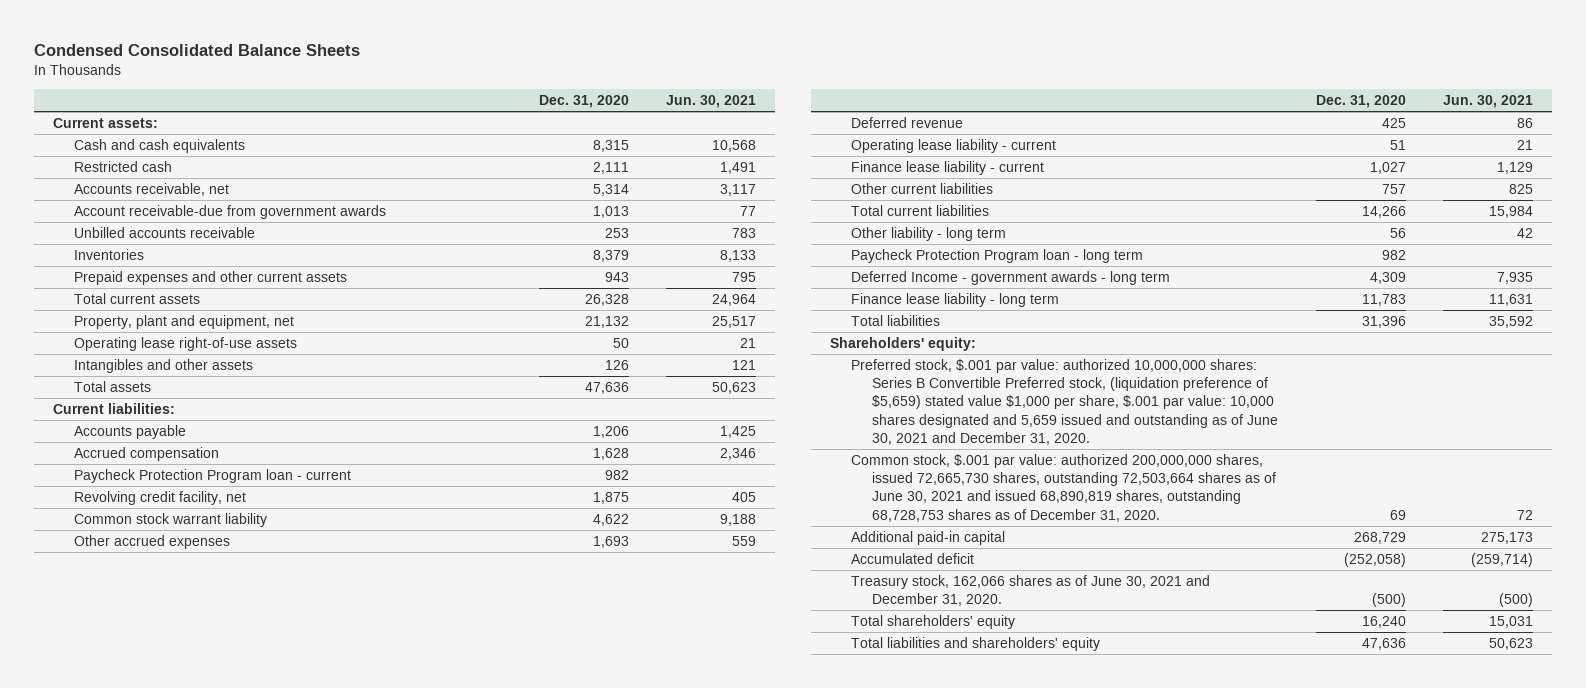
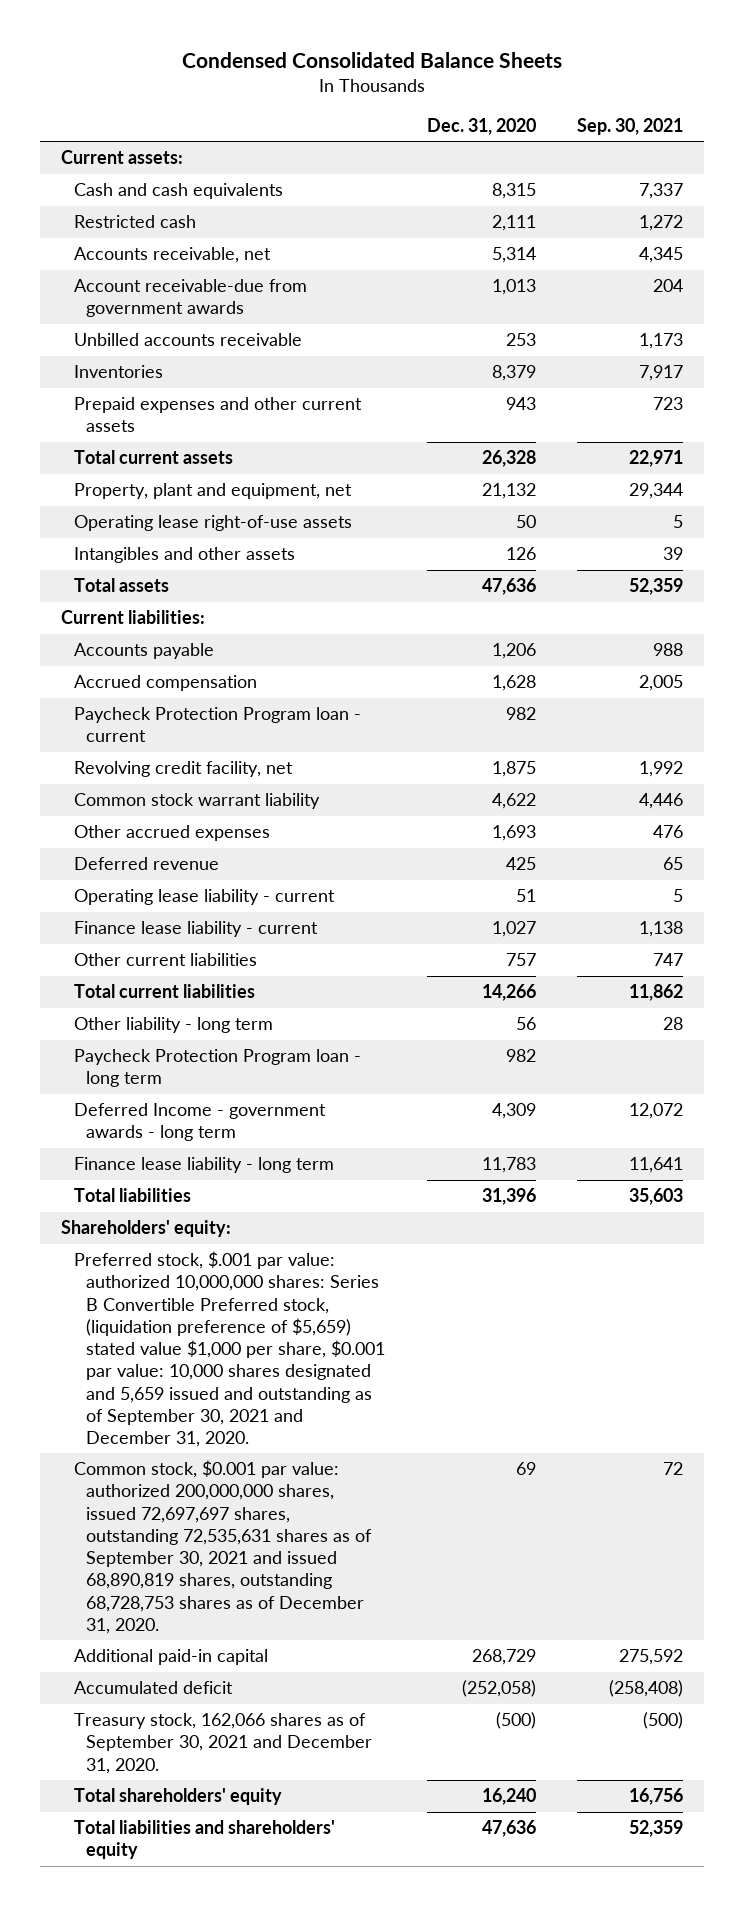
- | Dec. 31, 2020 | Jun. 30, 2021
+ | Dec. 31, 2020 | Sep. 30, 2021
- Preferred stock, $.001 par value: authorized 10,000,000 shares: Series B Convertible Preferred stock, (liquidation preference of $5,659) stated value $1,000 per share, $.001 par value: 10,000 shares designated and 5,659 issued and outstanding as of June 30, 2021 and December 31, 2020.
- Common stock, $.001 par value: authorized 200,000,000 shares, issued 72,665,730 shares, outstanding 72,503,664 shares as of June 30, 2021 and issued 68,890,819 shares, outstanding 68,728,753 shares as of December 31, 2020. | 69 | 72
+ Preferred stock, $.001 par value: authorized 10,000,000 shares: Series B Convertible Preferred stock, (liquidation preference of $5,659) stated value $1,000 per share, $0.001 par value: 10,000 shares designated and 5,659 issued and outstanding as of September 30, 2021 and December 31, 2020.
+ Common stock, $0.001 par value: authorized 200,000,000 shares, issued 72,697,697 shares, outstanding 72,535,631 shares as of September 30, 2021 and issued 68,890,819 shares, outstanding 68,728,753 shares as of December 31, 2020. | 69 | 72
- Treasury stock, 162,066 shares as of June 30, 2021 and December 31, 2020. | (500) | (500)
+ Treasury stock, 162,066 shares as of September 30, 2021 and December 31, 2020. | (500) | (500)

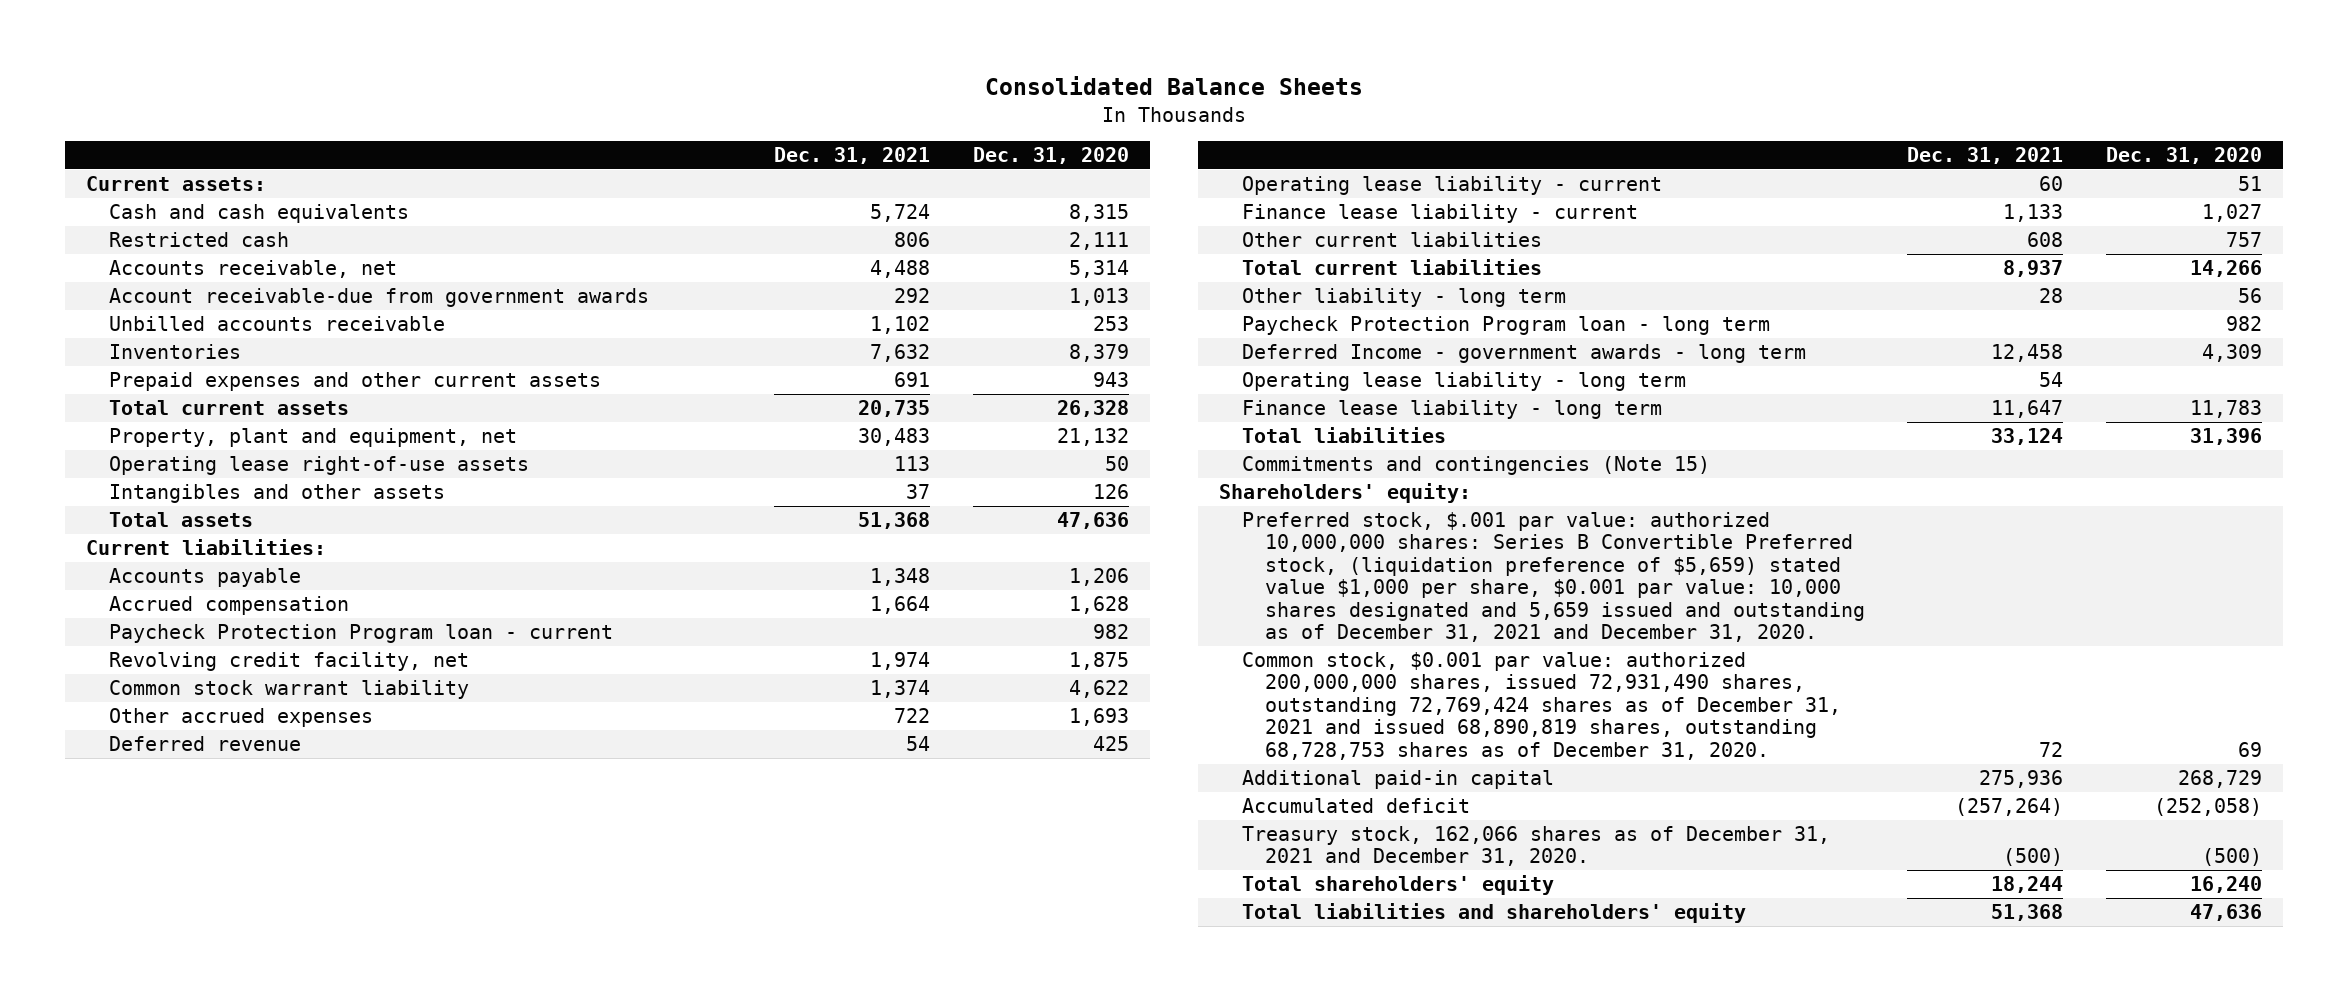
- Condensed Consolidated Balance Sheets
+ Consolidated Balance Sheets
- | Dec. 31, 2020 | Sep. 30, 2021
+ | Dec. 31, 2021 | Dec. 31, 2020
+ Operating lease liability - long term | 54 |
+ Commitments and contingencies (Note 15)
- Preferred stock, $.001 par value: authorized 10,000,000 shares: Series B Convertible Preferred stock, (liquidation preference of $5,659) stated value $1,000 per share, $0.001 par value: 10,000 shares designated and 5,659 issued and outstanding as of September 30, 2021 and December 31, 2020.
- Common stock, $0.001 par value: authorized 200,000,000 shares, issued 72,697,697 shares, outstanding 72,535,631 shares as of September 30, 2021 and issued 68,890,819 shares, outstanding 68,728,753 shares as of December 31, 2020. | 69 | 72
+ Preferred stock, $.001 par value: authorized 10,000,000 shares: Series B Convertible Preferred stock, (liquidation preference of $5,659) stated value $1,000 per share, $0.001 par value: 10,000 shares designated and 5,659 issued and outstanding as of December 31, 2021 and December 31, 2020.
+ Common stock, $0.001 par value: authorized 200,000,000 shares, issued 72,931,490 shares, outstanding 72,769,424 shares as of December 31, 2021 and issued 68,890,819 shares, outstanding 68,728,753 shares as of December 31, 2020. | 72 | 69
- Treasury stock, 162,066 shares as of September 30, 2021 and December 31, 2020. | (500) | (500)
+ Treasury stock, 162,066 shares as of December 31, 2021 and December 31, 2020. | (500) | (500)

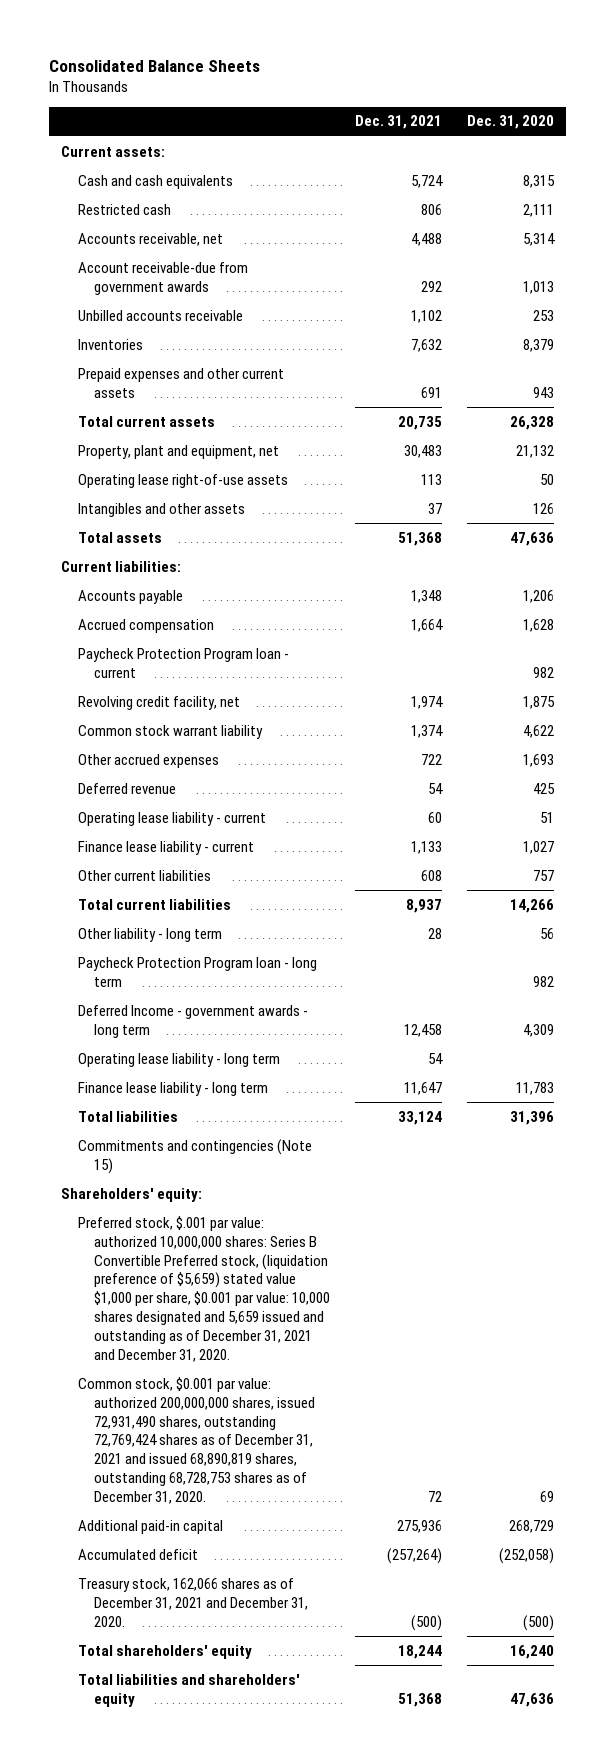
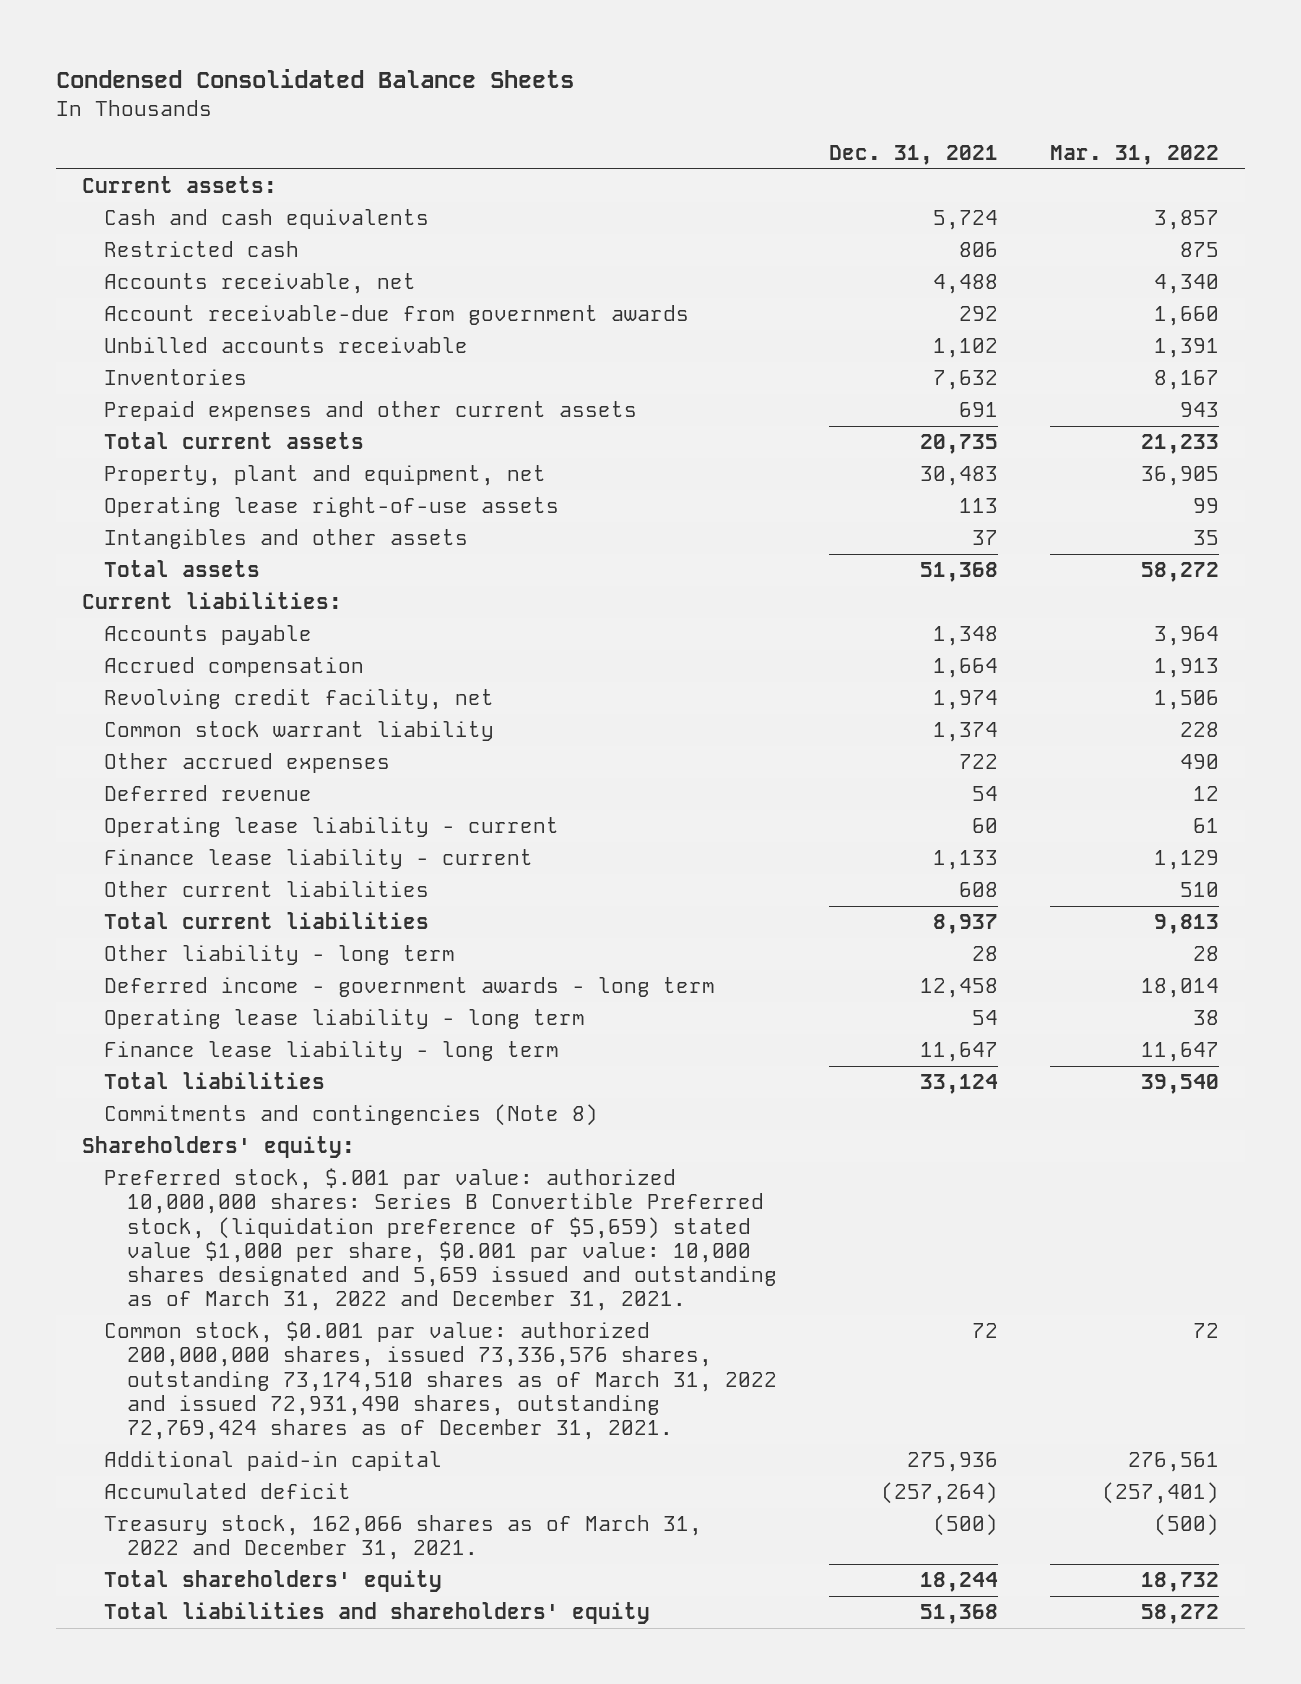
- Consolidated Balance Sheets
+ Condensed Consolidated Balance Sheets
- | Dec. 31, 2021 | Dec. 31, 2020
+ | Dec. 31, 2021 | Mar. 31, 2022
- Paycheck Protection Program loan - current | | 982
- Paycheck Protection Program loan - long term | | 982
- Deferred Income - government awards - long term | 12,458 | 4,309
+ Deferred income - government awards - long term | 12,458 | 18,014
- Commitments and contingencies (Note 15)
+ Commitments and contingencies (Note 8)
- Preferred stock, $.001 par value: authorized 10,000,000 shares: Series B Convertible Preferred stock, (liquidation preference of $5,659) stated value $1,000 per share, $0.001 par value: 10,000 shares designated and 5,659 issued and outstanding as of December 31, 2021 and December 31, 2020.
- Common stock, $0.001 par value: authorized 200,000,000 shares, issued 72,931,490 shares, outstanding 72,769,424 shares as of December 31, 2021 and issued 68,890,819 shares, outstanding 68,728,753 shares as of December 31, 2020. | 72 | 69
+ Preferred stock, $.001 par value: authorized 10,000,000 shares: Series B Convertible Preferred stock, (liquidation preference of $5,659) stated value $1,000 per share, $0.001 par value: 10,000 shares designated and 5,659 issued and outstanding as of March 31, 2022 and December 31, 2021.
+ Common stock, $0.001 par value: authorized 200,000,000 shares, issued 73,336,576 shares, outstanding 73,174,510 shares as of March 31, 2022 and issued 72,931,490 shares, outstanding 72,769,424 shares as of December 31, 2021. | 72 | 72
- Treasury stock, 162,066 shares as of December 31, 2021 and December 31, 2020. | (500) | (500)
+ Treasury stock, 162,066 shares as of March 31, 2022 and December 31, 2021. | (500) | (500)

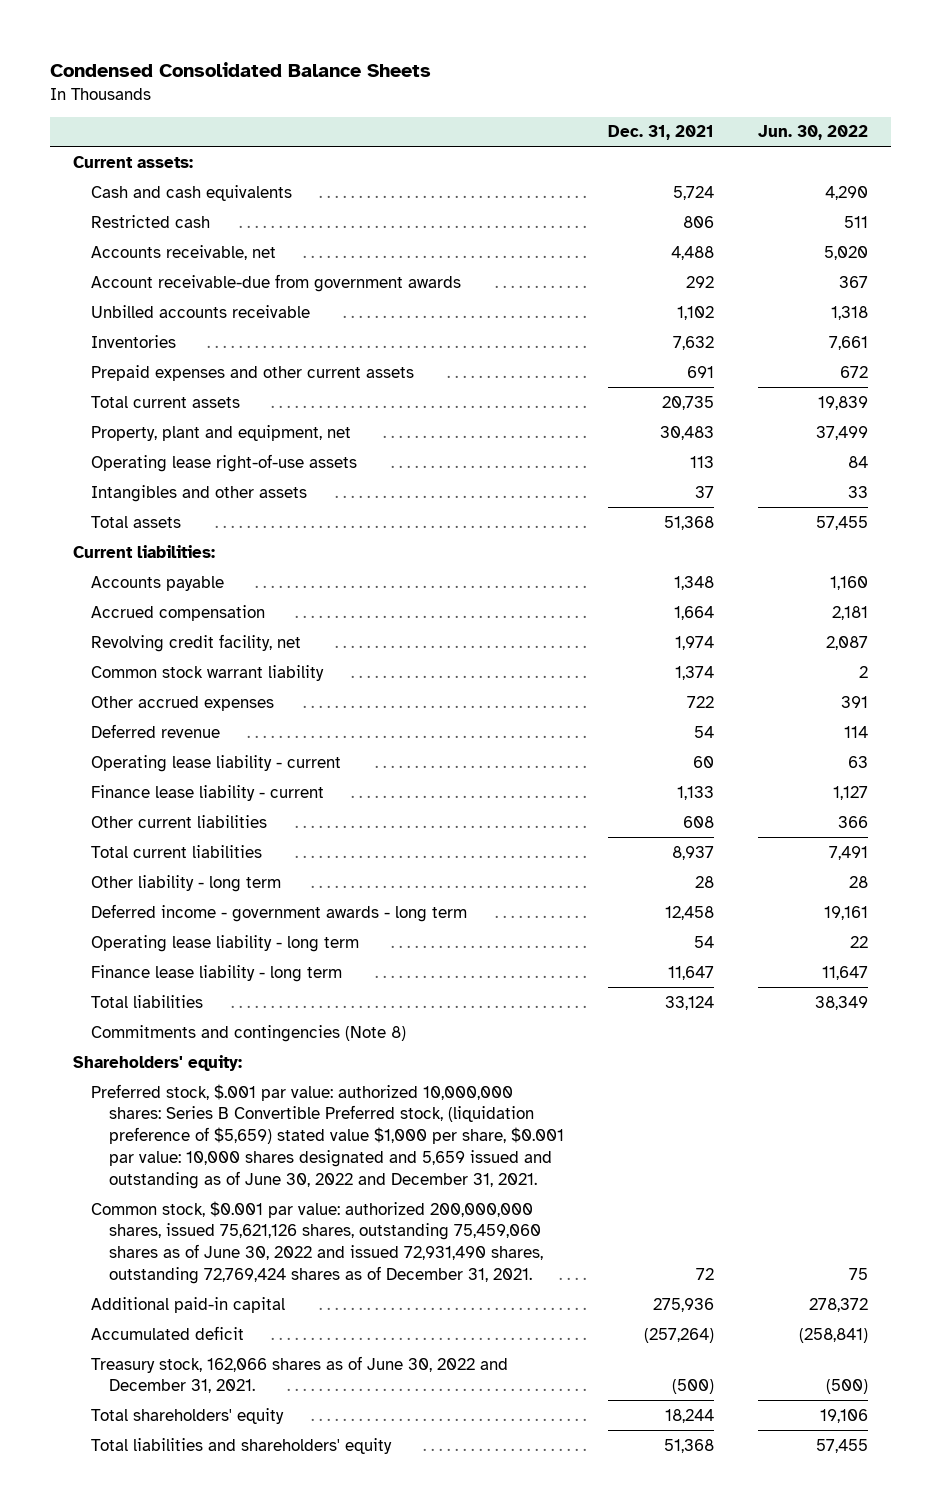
- | Dec. 31, 2021 | Mar. 31, 2022
+ | Dec. 31, 2021 | Jun. 30, 2022
- Preferred stock, $.001 par value: authorized 10,000,000 shares: Series B Convertible Preferred stock, (liquidation preference of $5,659) stated value $1,000 per share, $0.001 par value: 10,000 shares designated and 5,659 issued and outstanding as of March 31, 2022 and December 31, 2021.
- Common stock, $0.001 par value: authorized 200,000,000 shares, issued 73,336,576 shares, outstanding 73,174,510 shares as of March 31, 2022 and issued 72,931,490 shares, outstanding 72,769,424 shares as of December 31, 2021. | 72 | 72
+ Preferred stock, $.001 par value: authorized 10,000,000 shares: Series B Convertible Preferred stock, (liquidation preference of $5,659) stated value $1,000 per share, $0.001 par value: 10,000 shares designated and 5,659 issued and outstanding as of June 30, 2022 and December 31, 2021.
+ Common stock, $0.001 par value: authorized 200,000,000 shares, issued 75,621,126 shares, outstanding 75,459,060 shares as of June 30, 2022 and issued 72,931,490 shares, outstanding 72,769,424 shares as of December 31, 2021. | 72 | 75
- Treasury stock, 162,066 shares as of March 31, 2022 and December 31, 2021. | (500) | (500)
+ Treasury stock, 162,066 shares as of June 30, 2022 and December 31, 2021. | (500) | (500)

